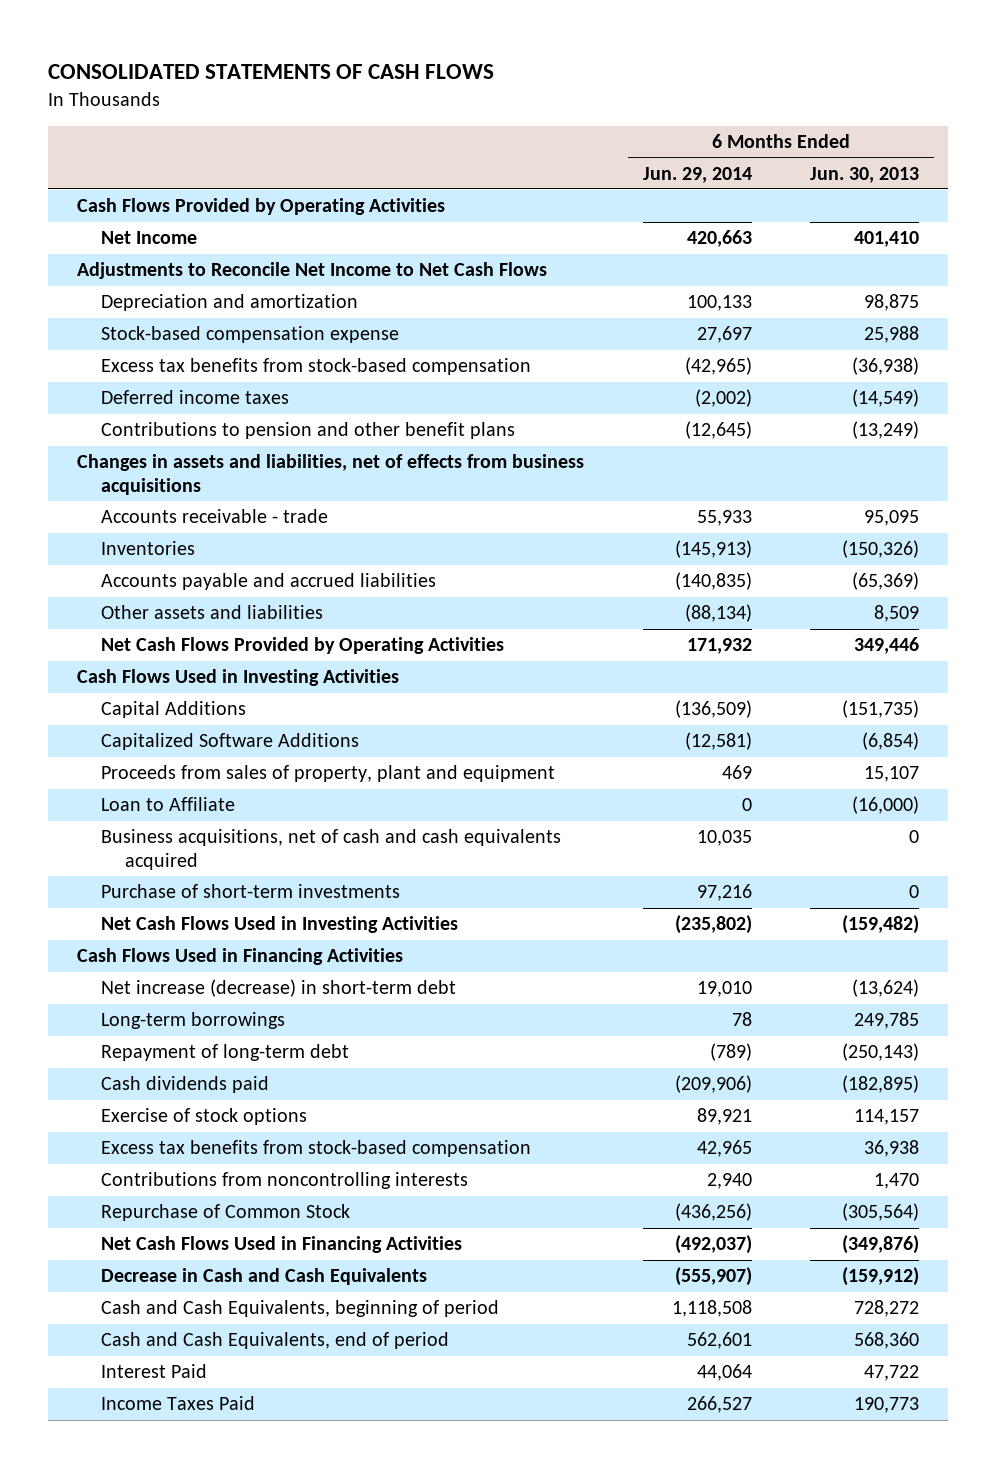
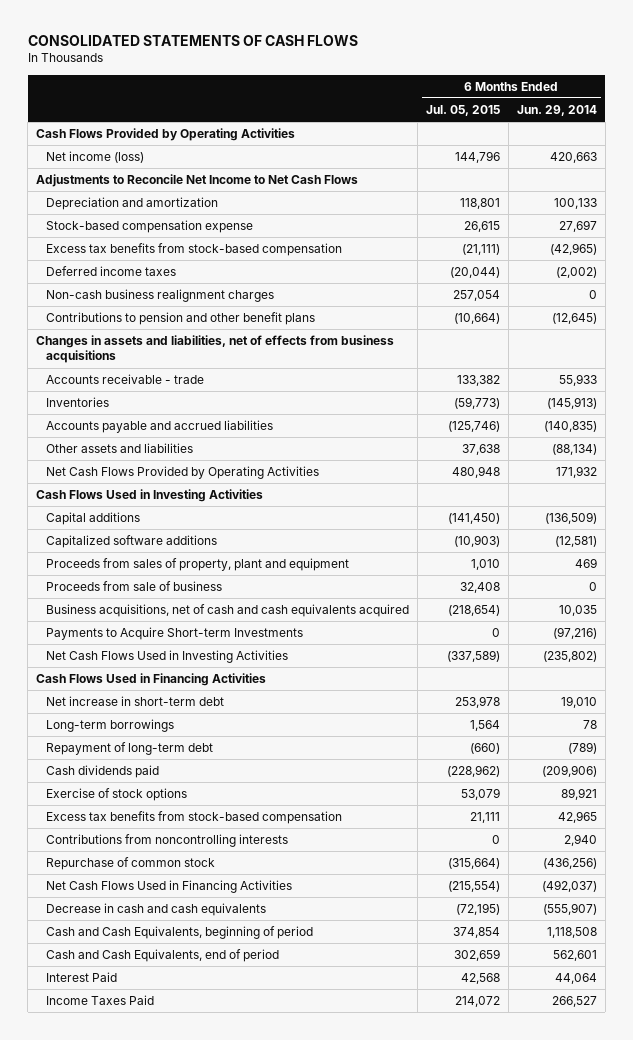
- | 6 Months Ended Jun. 29, 2014 | 6 Months Ended Jun. 30, 2013
+ | 6 Months Ended Jul. 05, 2015 | 6 Months Ended Jun. 29, 2014
- Net Income | 420,663 | 401,410
+ Net income (loss) | 144,796 | 420,663
+ Non-cash business realignment charges | 257,054 | 0
- Capital Additions | (136,509) | (151,735)
- Capitalized Software Additions | (12,581) | (6,854)
+ Capital additions | (141,450) | (136,509)
+ Capitalized software additions | (10,903) | (12,581)
- Loan to Affiliate | 0 | (16,000)
+ Proceeds from sale of business | 32,408 | 0
- Purchase of short-term investments | 97,216 | 0
+ Payments to Acquire Short-term Investments | 0 | (97,216)
- Net increase (decrease) in short-term debt | 19,010 | (13,624)
+ Net increase in short-term debt | 253,978 | 19,010
- Repurchase of Common Stock | (436,256) | (305,564)
+ Repurchase of common stock | (315,664) | (436,256)
- Decrease in Cash and Cash Equivalents | (555,907) | (159,912)
+ Decrease in cash and cash equivalents | (72,195) | (555,907)

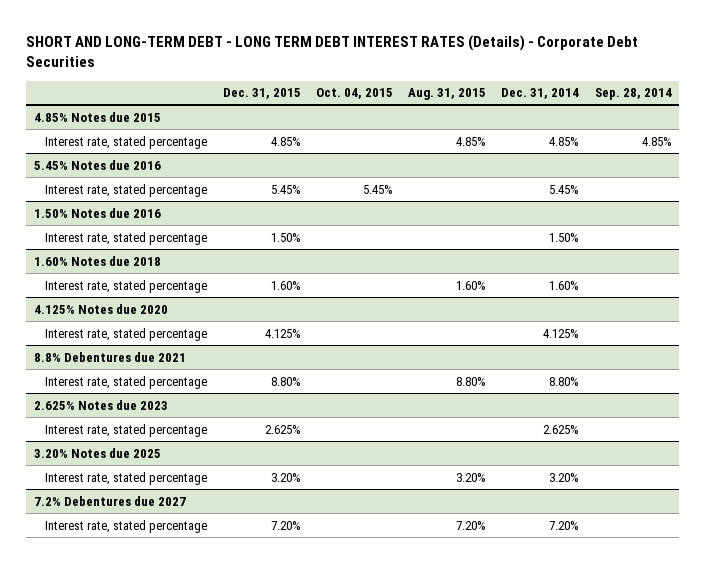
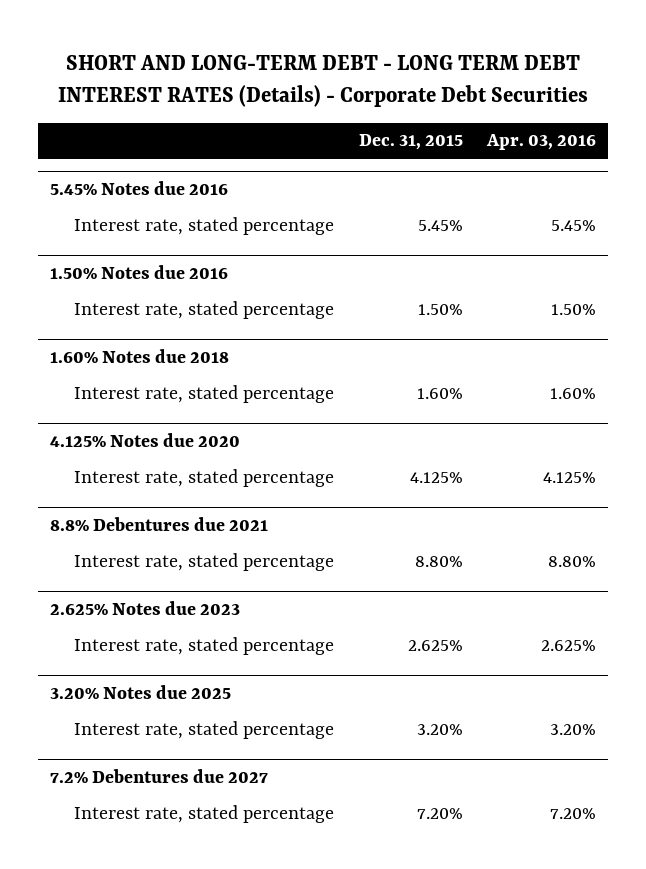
- | Dec. 31, 2015 | Oct. 04, 2015 | Aug. 31, 2015 | Dec. 31, 2014 | Sep. 28, 2014
+ | Dec. 31, 2015 | Apr. 03, 2016
- 4.85% Notes due 2015
- Interest rate, stated percentage | 4.85% | | 4.85% | 4.85% | 4.85%

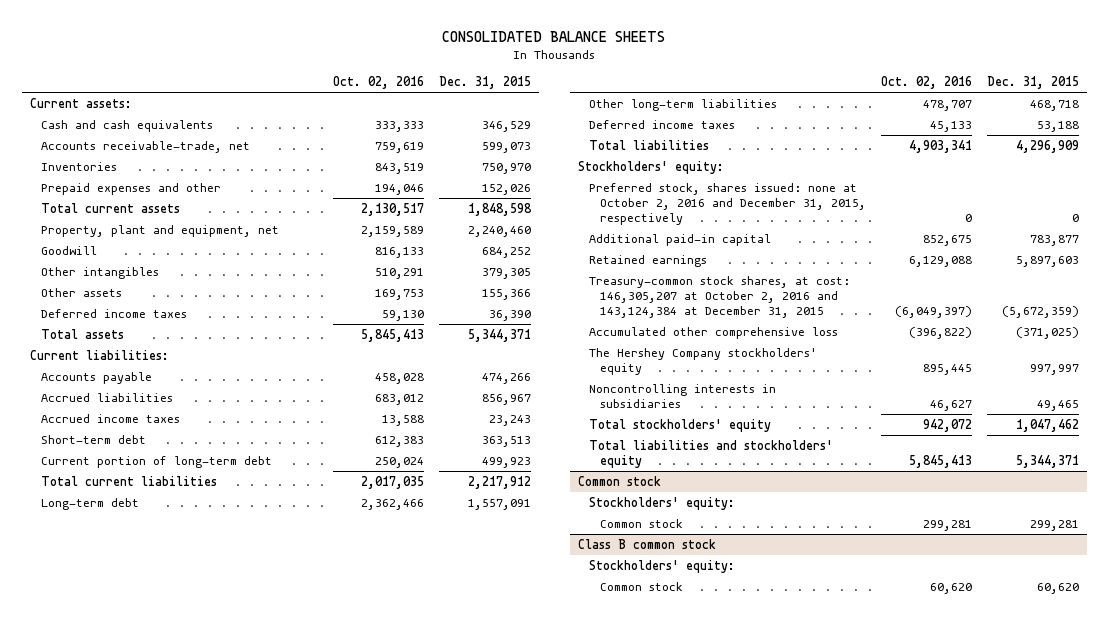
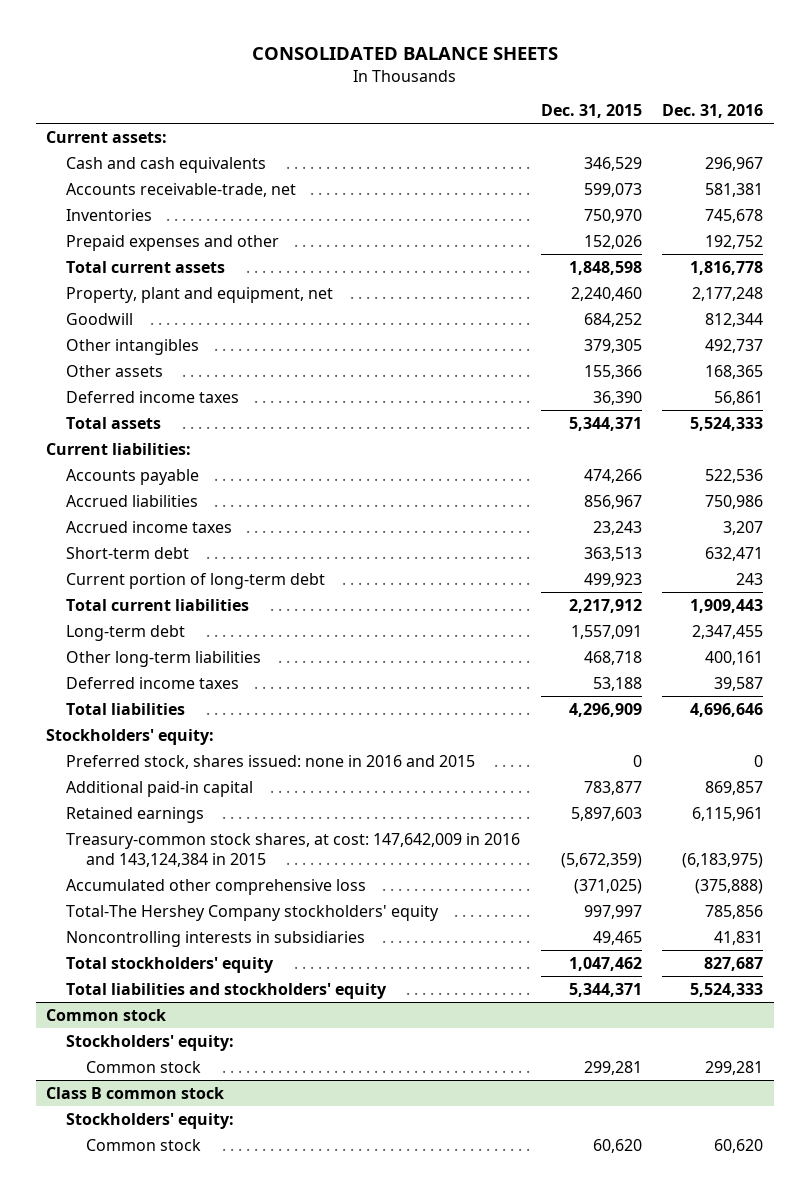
- | Oct. 02, 2016 | Dec. 31, 2015
+ | Dec. 31, 2015 | Dec. 31, 2016
- Preferred stock, shares issued: none at October 2, 2016 and December 31, 2015, respectively | 0 | 0
+ Preferred stock, shares issued: none in 2016 and 2015 | 0 | 0
- Treasury-common stock shares, at cost: 146,305,207 at October 2, 2016 and 143,124,384 at December 31, 2015 | (6,049,397) | (5,672,359)
+ Treasury-common stock shares, at cost: 147,642,009 in 2016 and 143,124,384 in 2015 | (5,672,359) | (6,183,975)
- The Hershey Company stockholders' equity | 895,445 | 997,997
+ Total-The Hershey Company stockholders' equity | 997,997 | 785,856

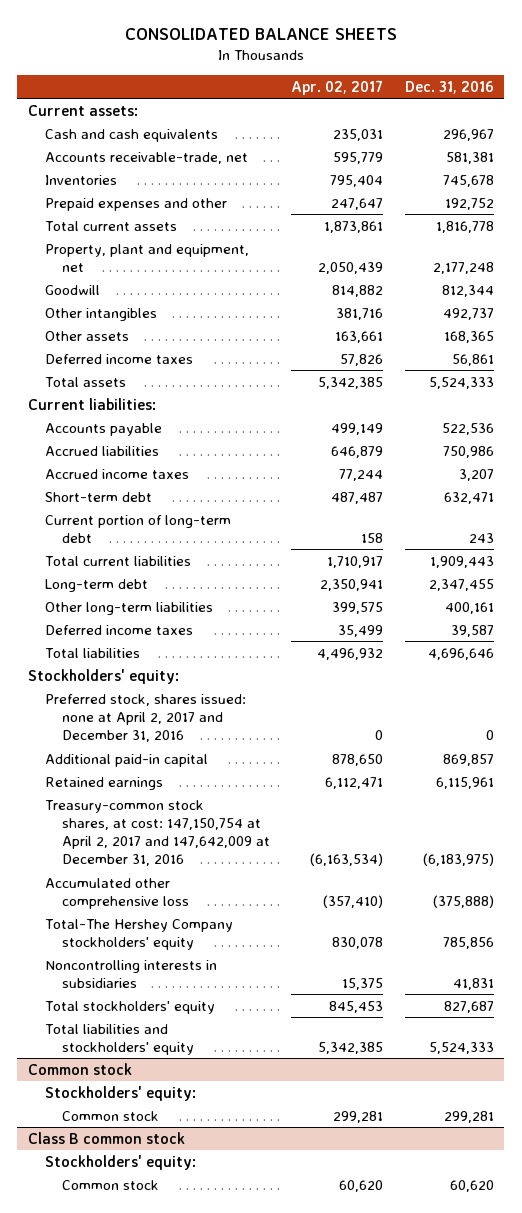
- | Dec. 31, 2015 | Dec. 31, 2016
+ | Apr. 02, 2017 | Dec. 31, 2016
- Preferred stock, shares issued: none in 2016 and 2015 | 0 | 0
+ Preferred stock, shares issued: none at April 2, 2017 and December 31, 2016 | 0 | 0
- Treasury-common stock shares, at cost: 147,642,009 in 2016 and 143,124,384 in 2015 | (5,672,359) | (6,183,975)
+ Treasury-common stock shares, at cost: 147,150,754 at April 2, 2017 and 147,642,009 at December 31, 2016 | (6,163,534) | (6,183,975)

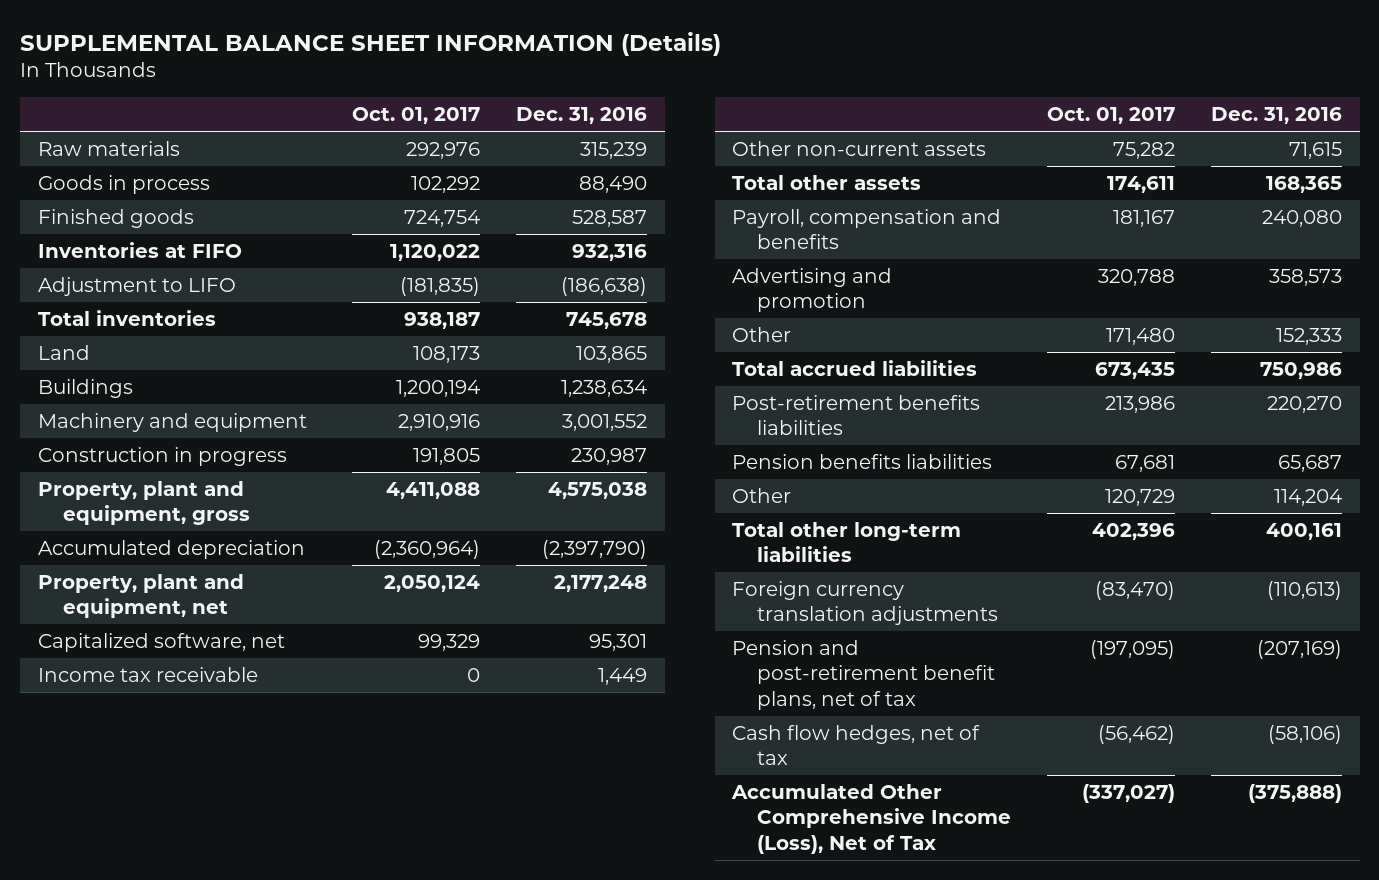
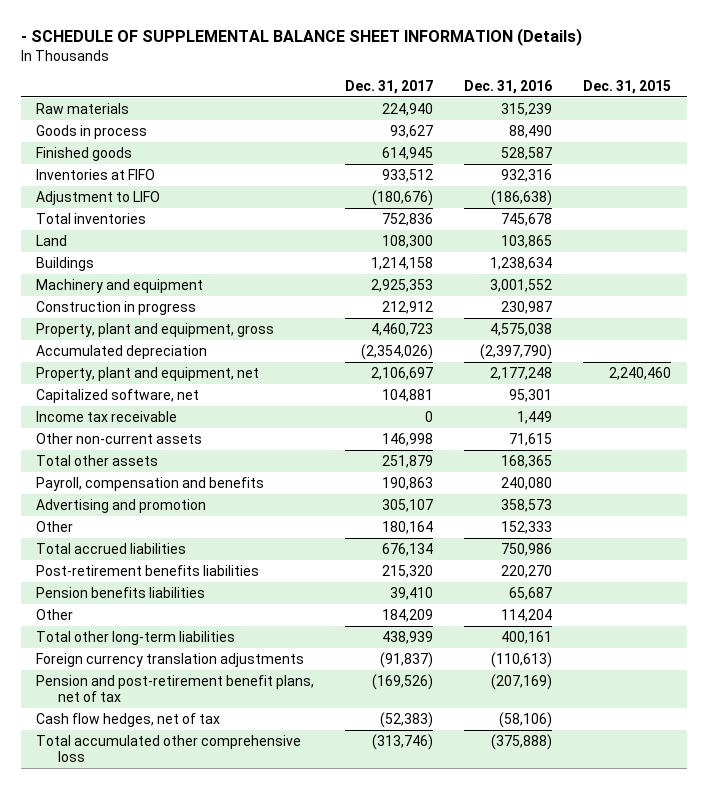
- SUPPLEMENTAL BALANCE SHEET INFORMATION (Details)
+ - SCHEDULE OF SUPPLEMENTAL BALANCE SHEET INFORMATION (Details)
- | Oct. 01, 2017 | Dec. 31, 2016
+ | Dec. 31, 2017 | Dec. 31, 2016 | Dec. 31, 2015
- Accumulated Other Comprehensive Income (Loss), Net of Tax | (337,027) | (375,888)
+ Total accumulated other comprehensive loss | (313,746) | (375,888) |

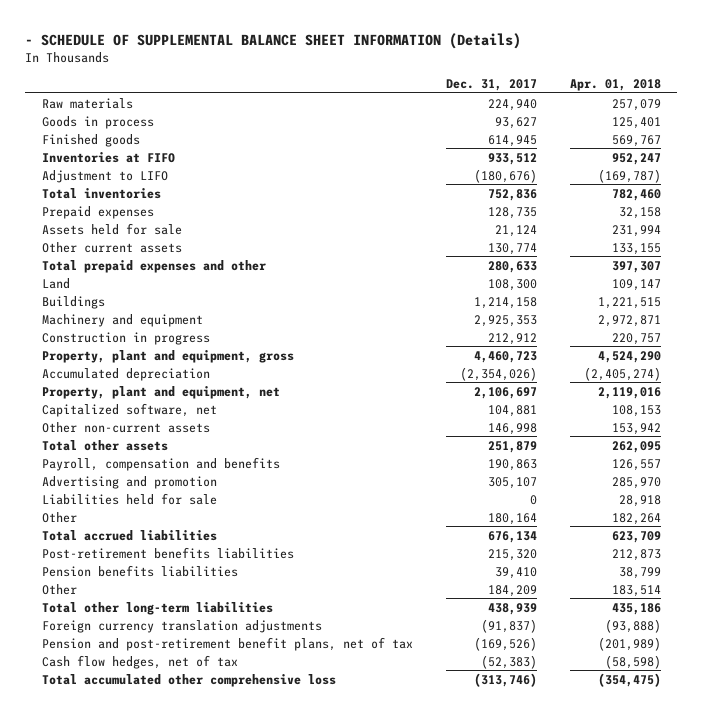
- | Dec. 31, 2017 | Dec. 31, 2016 | Dec. 31, 2015
+ | Dec. 31, 2017 | Apr. 01, 2018
+ Prepaid expenses | 128,735 | 32,158
+ Assets held for sale | 21,124 | 231,994
+ Other current assets | 130,774 | 133,155
+ Total prepaid expenses and other | 280,633 | 397,307
- Income tax receivable | 0 | 1,449 |
+ Liabilities held for sale | 0 | 28,918

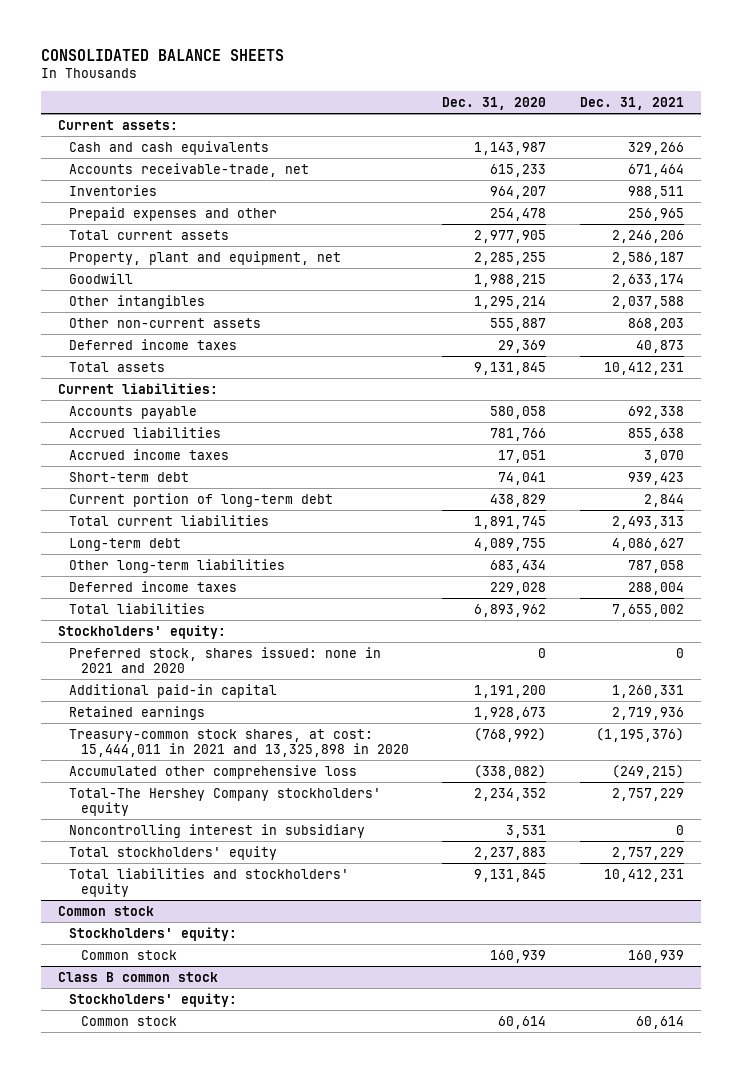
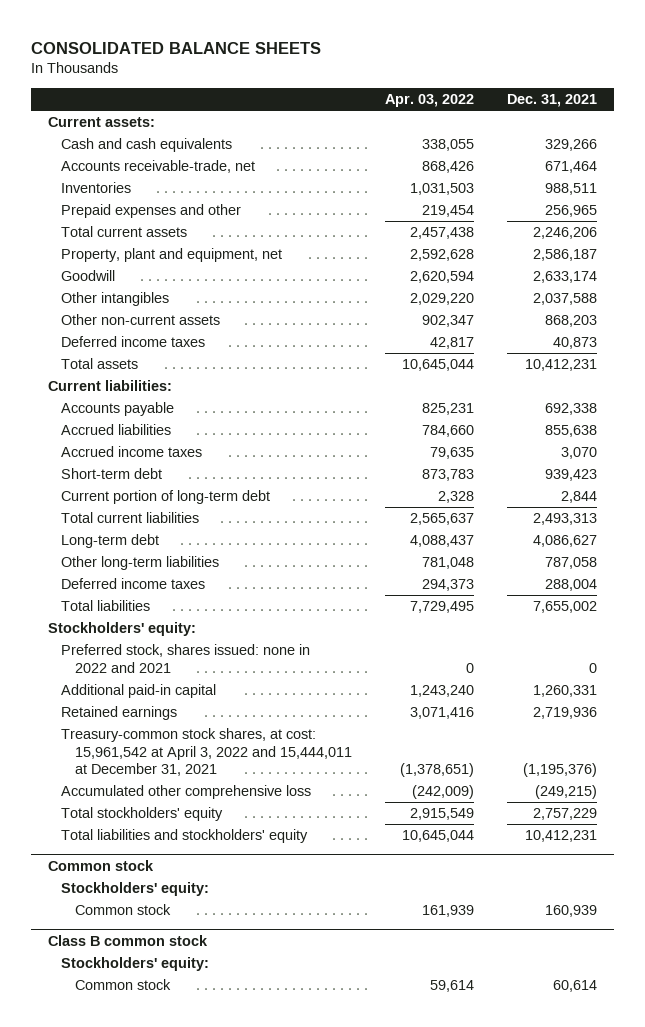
- | Dec. 31, 2020 | Dec. 31, 2021
+ | Apr. 03, 2022 | Dec. 31, 2021
- Preferred stock, shares issued: none in 2021 and 2020 | 0 | 0
+ Preferred stock, shares issued: none in 2022 and 2021 | 0 | 0
- Treasury-common stock shares, at cost: 15,444,011 in 2021 and 13,325,898 in 2020 | (768,992) | (1,195,376)
+ Treasury-common stock shares, at cost: 15,961,542 at April 3, 2022 and 15,444,011 at December 31, 2021 | (1,378,651) | (1,195,376)
- Total-The Hershey Company stockholders' equity | 2,234,352 | 2,757,229
- Noncontrolling interest in subsidiary | 3,531 | 0

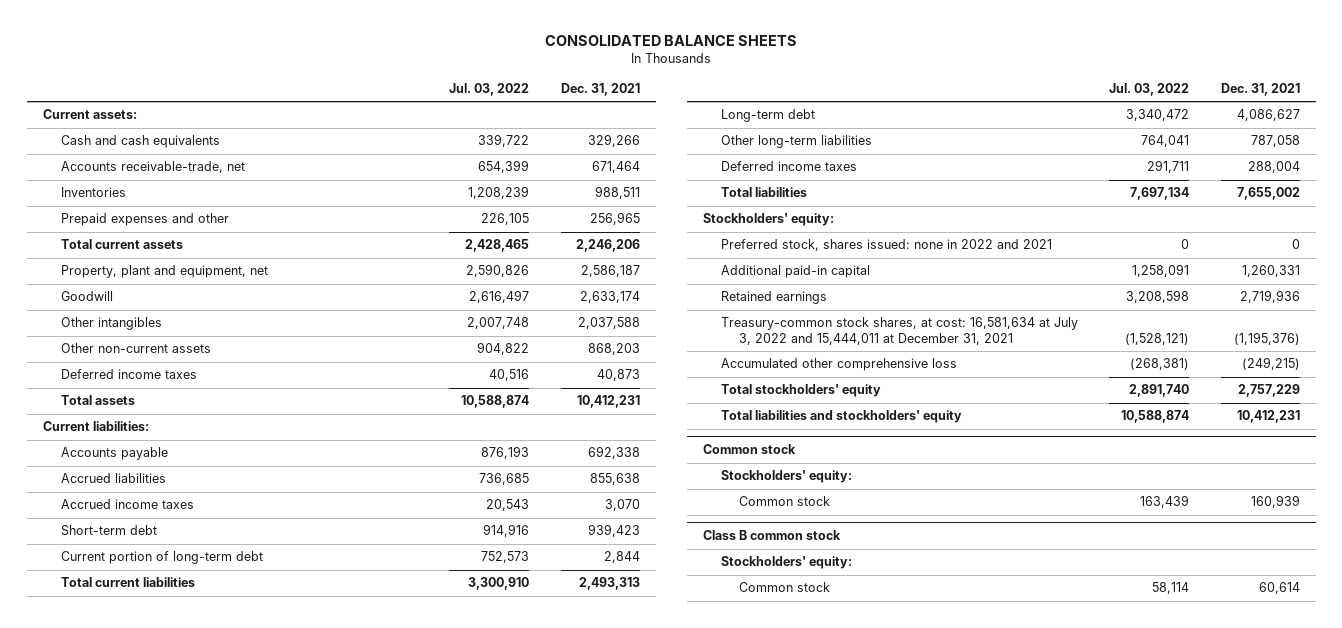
- | Apr. 03, 2022 | Dec. 31, 2021
+ | Jul. 03, 2022 | Dec. 31, 2021
- Treasury-common stock shares, at cost: 15,961,542 at April 3, 2022 and 15,444,011 at December 31, 2021 | (1,378,651) | (1,195,376)
+ Treasury-common stock shares, at cost: 16,581,634 at July 3, 2022 and 15,444,011 at December 31, 2021 | (1,528,121) | (1,195,376)

